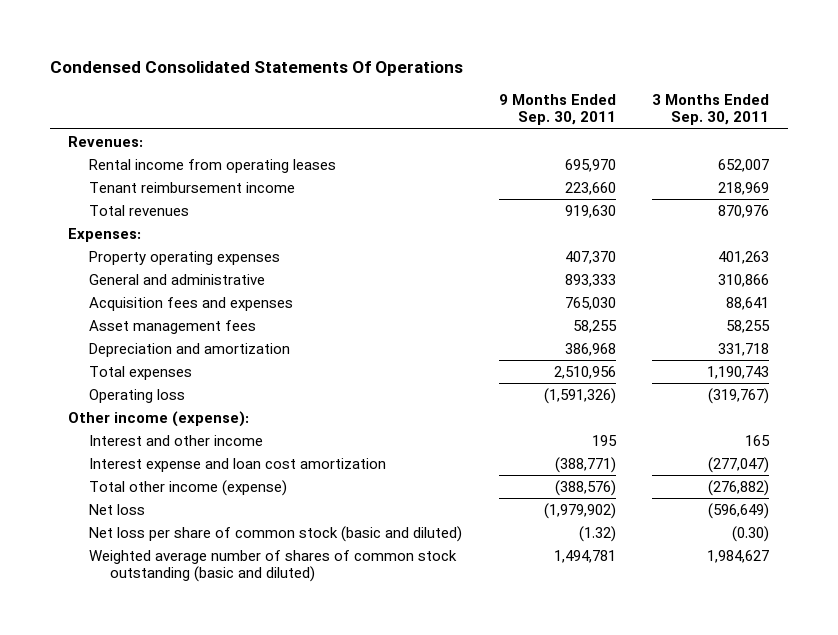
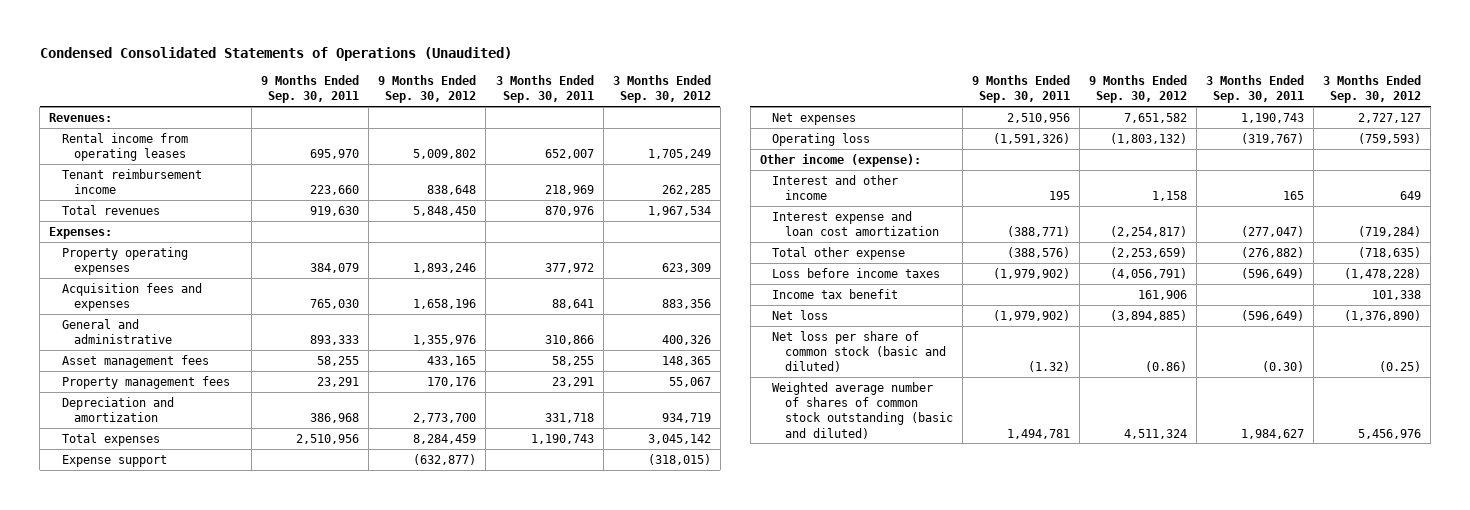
- Condensed Consolidated Statements Of Operations
+ Condensed Consolidated Statements of Operations (Unaudited)
- | 9 Months Ended Sep. 30, 2011 | 3 Months Ended Sep. 30, 2011
+ | 9 Months Ended Sep. 30, 2011 | 9 Months Ended Sep. 30, 2012 | 3 Months Ended Sep. 30, 2011 | 3 Months Ended Sep. 30, 2012
- Property operating expenses | 407,370 | 401,263
+ Property operating expenses | 384,079 | 1,893,246 | 377,972 | 623,309
moved down: General and administrative | 893,333 | 1,355,976 | 310,866 | 400,326
+ Property management fees | 23,291 | 170,176 | 23,291 | 55,067
+ Expense support | | (632,877) | | (318,015)
+ Net expenses | 2,510,956 | 7,651,582 | 1,190,743 | 2,727,127
- Total other income (expense) | (388,576) | (276,882)
+ Total other expense | (388,576) | (2,253,659) | (276,882) | (718,635)
+ Loss before income taxes | (1,979,902) | (4,056,791) | (596,649) | (1,478,228)
+ Income tax benefit | | 161,906 | | 101,338

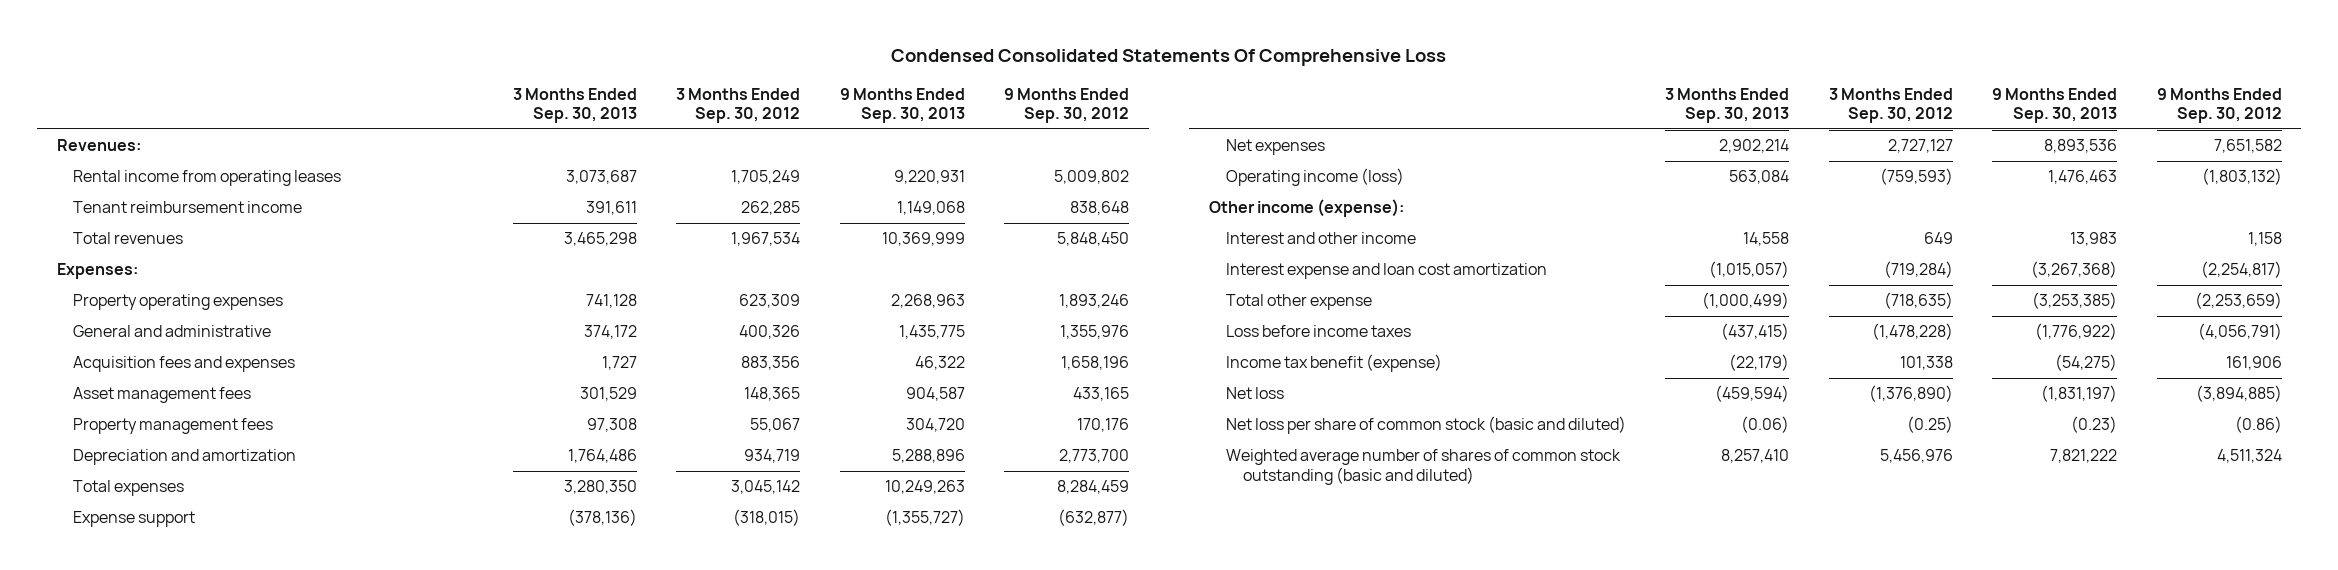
- Condensed Consolidated Statements of Operations (Unaudited)
+ Condensed Consolidated Statements Of Comprehensive Loss
- | 9 Months Ended Sep. 30, 2011 | 9 Months Ended Sep. 30, 2012 | 3 Months Ended Sep. 30, 2011 | 3 Months Ended Sep. 30, 2012
+ | 3 Months Ended Sep. 30, 2013 | 3 Months Ended Sep. 30, 2012 | 9 Months Ended Sep. 30, 2013 | 9 Months Ended Sep. 30, 2012
moved down: Acquisition fees and expenses | 1,727 | 883,356 | 46,322 | 1,658,196
- Operating loss | (1,591,326) | (1,803,132) | (319,767) | (759,593)
+ Operating income (loss) | 563,084 | (759,593) | 1,476,463 | (1,803,132)
- Income tax benefit | | 161,906 | | 101,338
+ Income tax benefit (expense) | (22,179) | 101,338 | (54,275) | 161,906

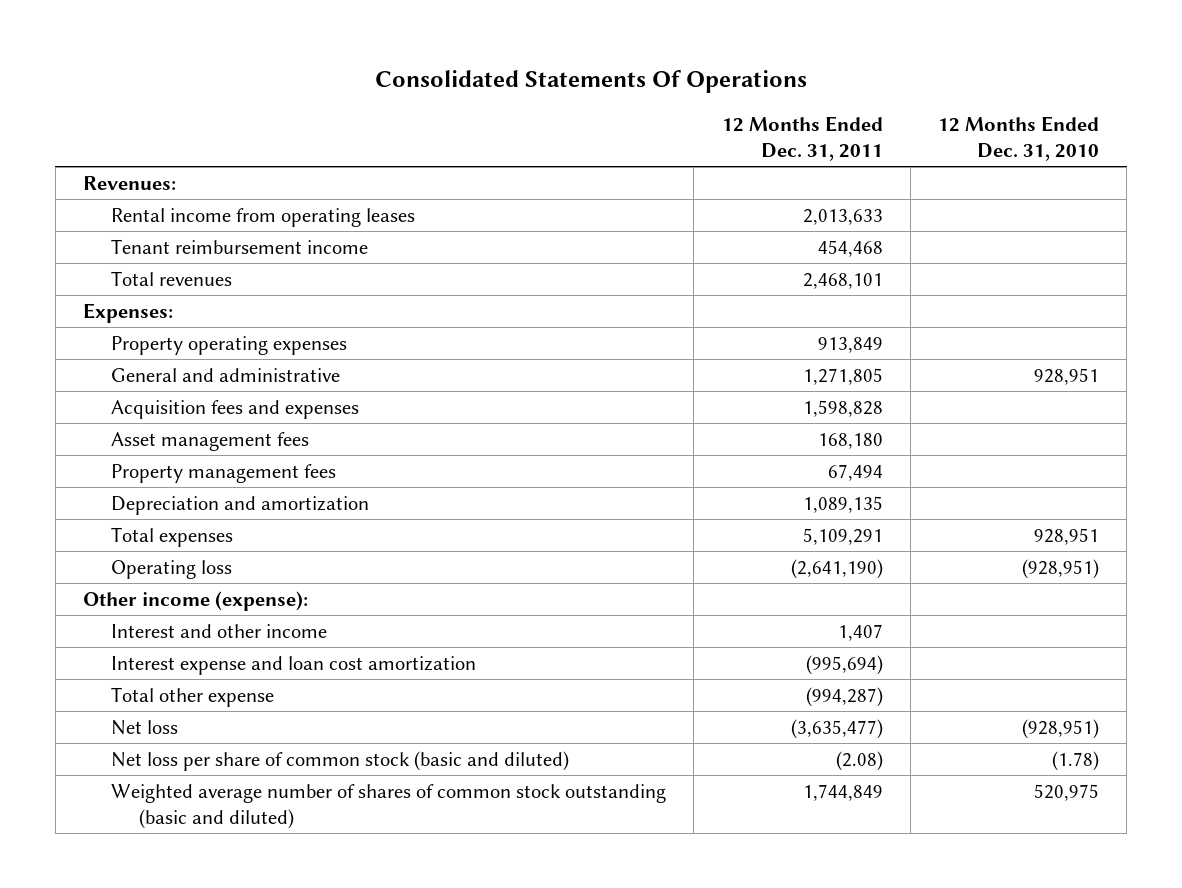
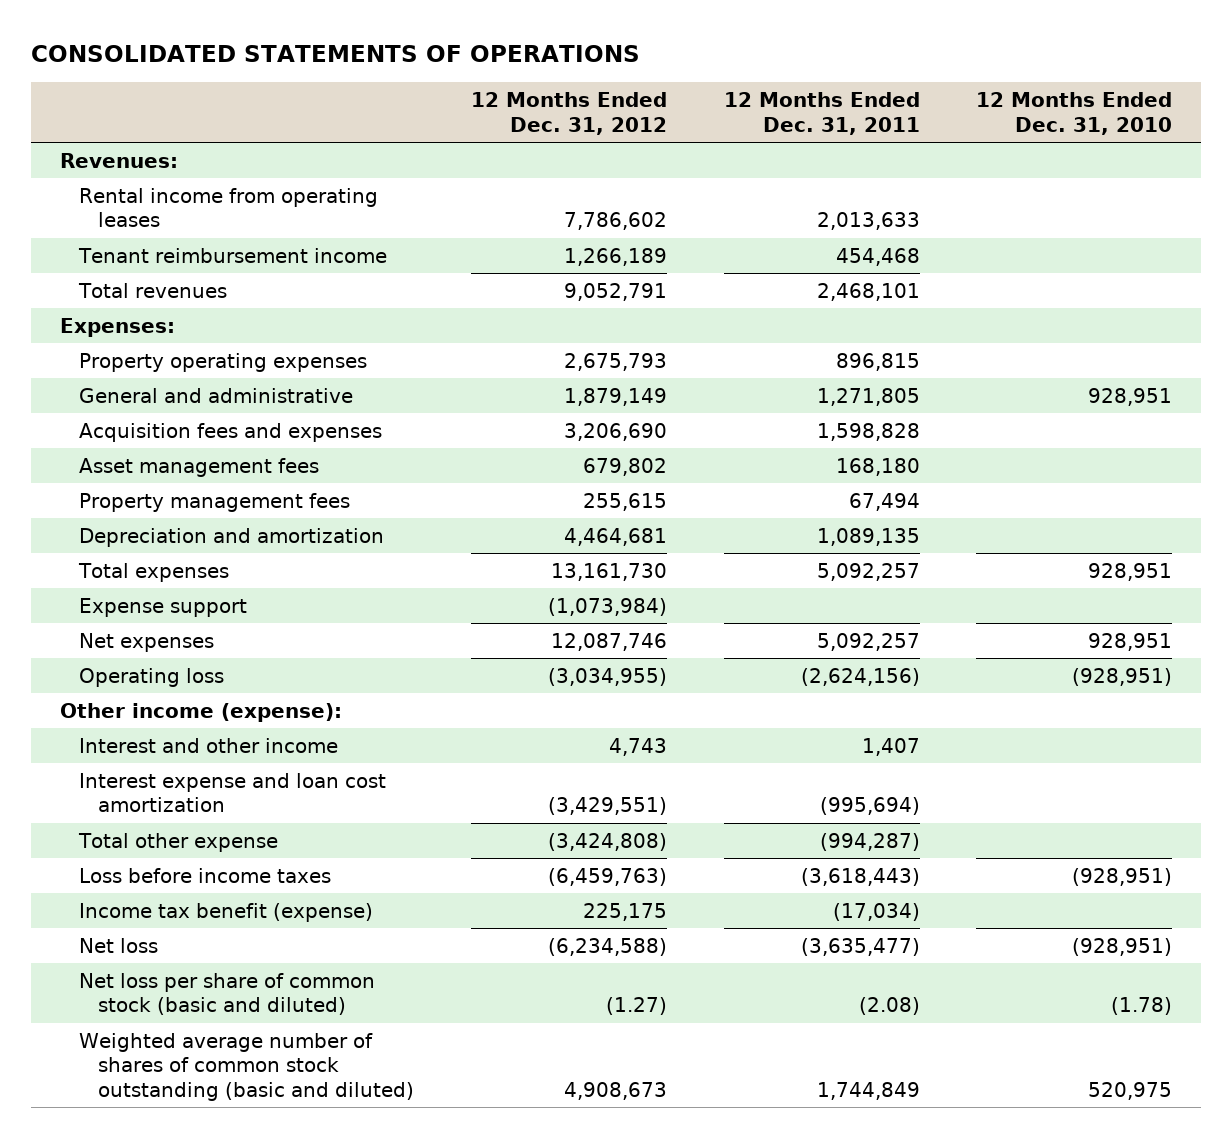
- Consolidated Statements Of Operations
+ CONSOLIDATED STATEMENTS OF OPERATIONS
- | 12 Months Ended Dec. 31, 2011 | 12 Months Ended Dec. 31, 2010
+ | 12 Months Ended Dec. 31, 2012 | 12 Months Ended Dec. 31, 2011 | 12 Months Ended Dec. 31, 2010
- Property operating expenses | 913,849 |
+ Property operating expenses | 2,675,793 | 896,815 |
- Total expenses | 5,109,291 | 928,951
- Operating loss | (2,641,190) | (928,951)
+ Total expenses | 13,161,730 | 5,092,257 | 928,951
+ Expense support | (1,073,984) | |
+ Net expenses | 12,087,746 | 5,092,257 | 928,951
+ Operating loss | (3,034,955) | (2,624,156) | (928,951)
+ Loss before income taxes | (6,459,763) | (3,618,443) | (928,951)
+ Income tax benefit (expense) | 225,175 | (17,034) |

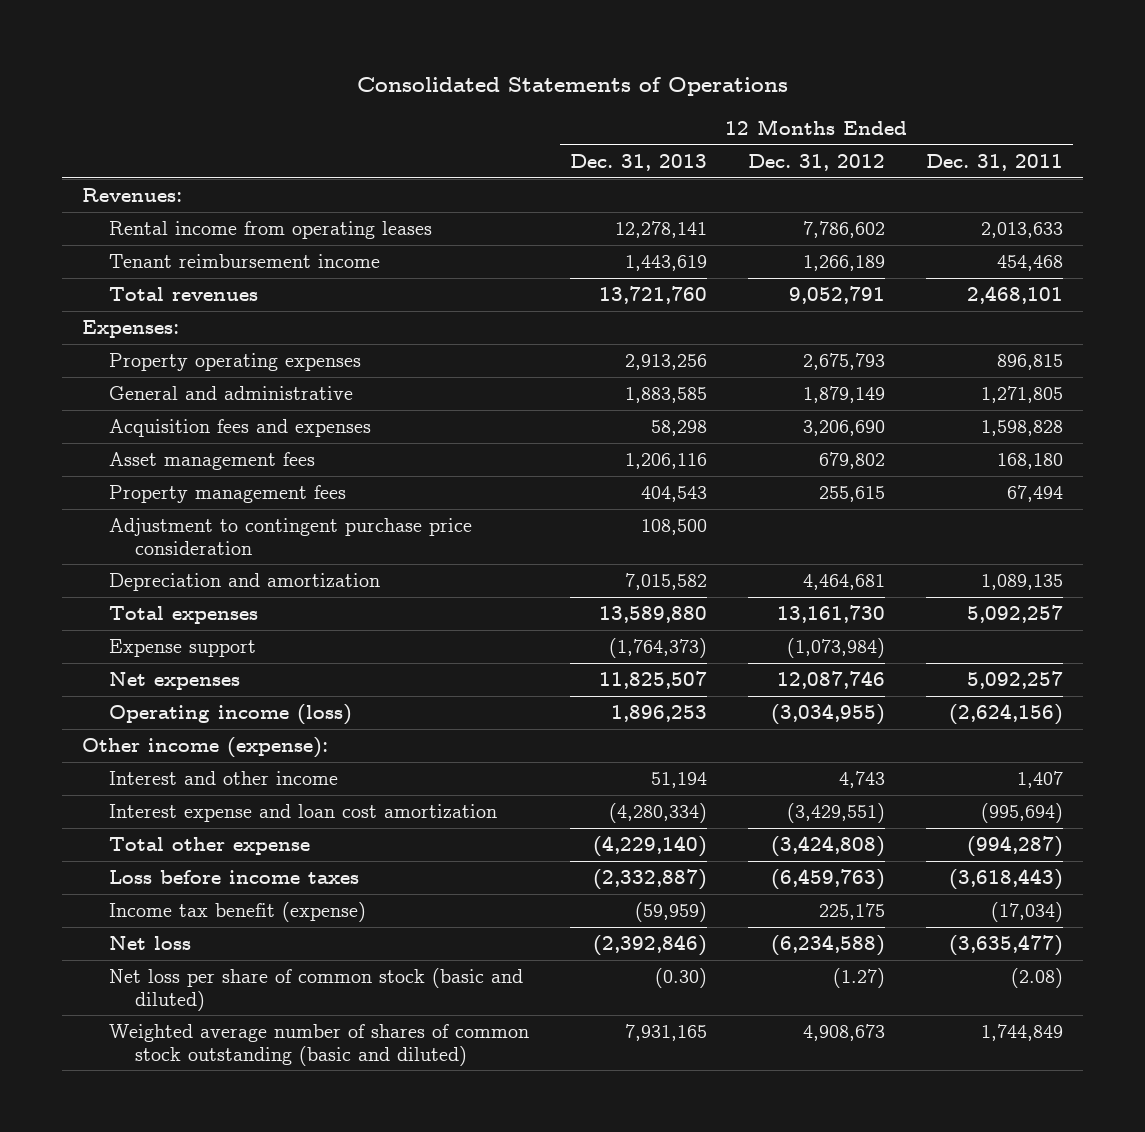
- CONSOLIDATED STATEMENTS OF OPERATIONS
+ Consolidated Statements of Operations
- | 12 Months Ended Dec. 31, 2012 | 12 Months Ended Dec. 31, 2011 | 12 Months Ended Dec. 31, 2010
+ | 12 Months Ended Dec. 31, 2013 | 12 Months Ended Dec. 31, 2012 | 12 Months Ended Dec. 31, 2011
+ Adjustment to contingent purchase price consideration | 108,500 | |
- Operating loss | (3,034,955) | (2,624,156) | (928,951)
+ Operating income (loss) | 1,896,253 | (3,034,955) | (2,624,156)

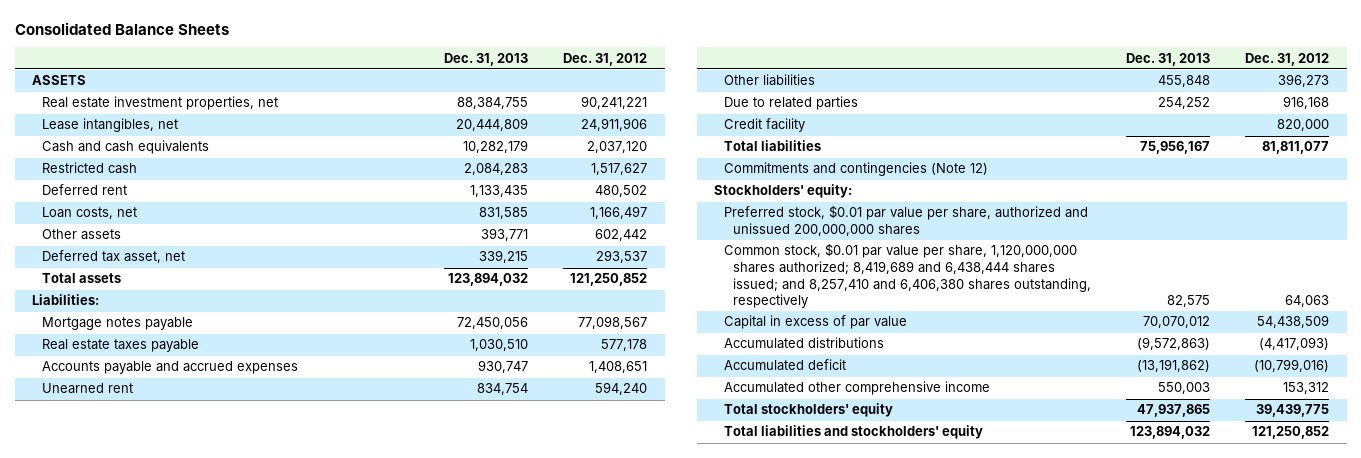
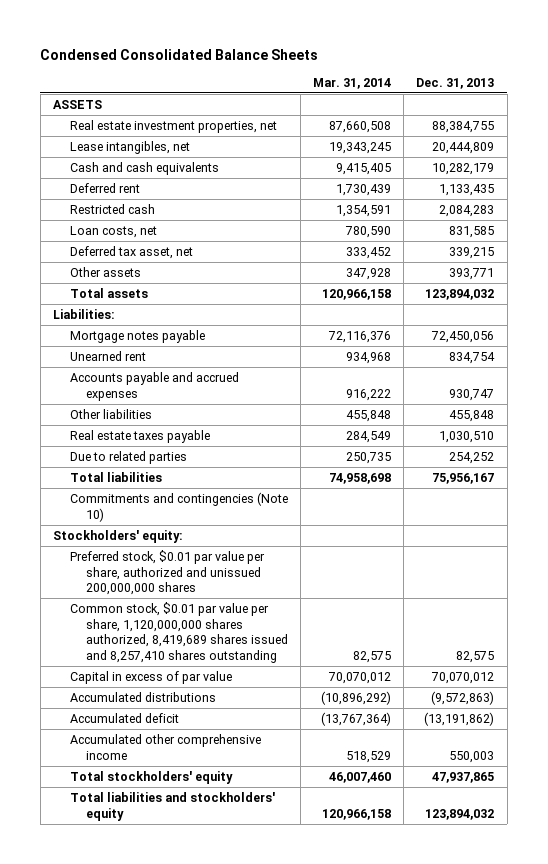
- Consolidated Balance Sheets
+ Condensed Consolidated Balance Sheets
- | Dec. 31, 2013 | Dec. 31, 2012
+ | Mar. 31, 2014 | Dec. 31, 2013
moved down: Restricted cash | 1,354,591 | 2,084,283
moved down: Other assets | 347,928 | 393,771
moved down: Accounts payable and accrued expenses | 916,222 | 930,747
moved down: Real estate taxes payable | 284,549 | 1,030,510
- Credit facility | | 820,000
- Commitments and contingencies (Note 12)
+ Commitments and contingencies (Note 10)
- Common stock, $0.01 par value per share, 1,120,000,000 shares authorized; 8,419,689 and 6,438,444 shares issued; and 8,257,410 and 6,406,380 shares outstanding, respectively | 82,575 | 64,063
+ Common stock, $0.01 par value per share, 1,120,000,000 shares authorized, 8,419,689 shares issued and 8,257,410 shares outstanding | 82,575 | 82,575

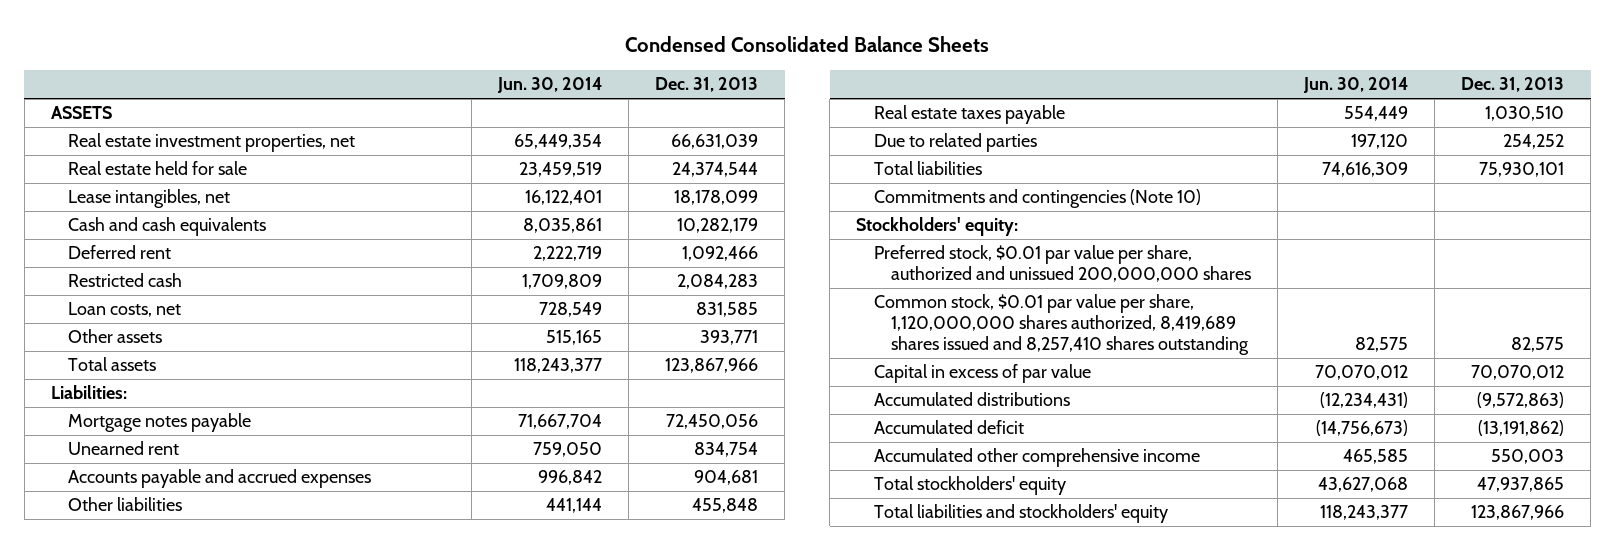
- | Mar. 31, 2014 | Dec. 31, 2013
+ | Jun. 30, 2014 | Dec. 31, 2013
- Real estate investment properties, net | 87,660,508 | 88,384,755
- Lease intangibles, net | 19,343,245 | 20,444,809
+ Real estate investment properties, net | 65,449,354 | 66,631,039
+ Real estate held for sale | 23,459,519 | 24,374,544
+ Lease intangibles, net | 16,122,401 | 18,178,099
- Deferred rent | 1,730,439 | 1,133,435
+ Deferred rent | 2,222,719 | 1,092,466
- Deferred tax asset, net | 333,452 | 339,215
- Total assets | 120,966,158 | 123,894,032
+ Total assets | 118,243,377 | 123,867,966
- Accounts payable and accrued expenses | 916,222 | 930,747
+ Accounts payable and accrued expenses | 996,842 | 904,681
- Total liabilities | 74,958,698 | 75,956,167
+ Total liabilities | 74,616,309 | 75,930,101
- Total liabilities and stockholders' equity | 120,966,158 | 123,894,032
+ Total liabilities and stockholders' equity | 118,243,377 | 123,867,966

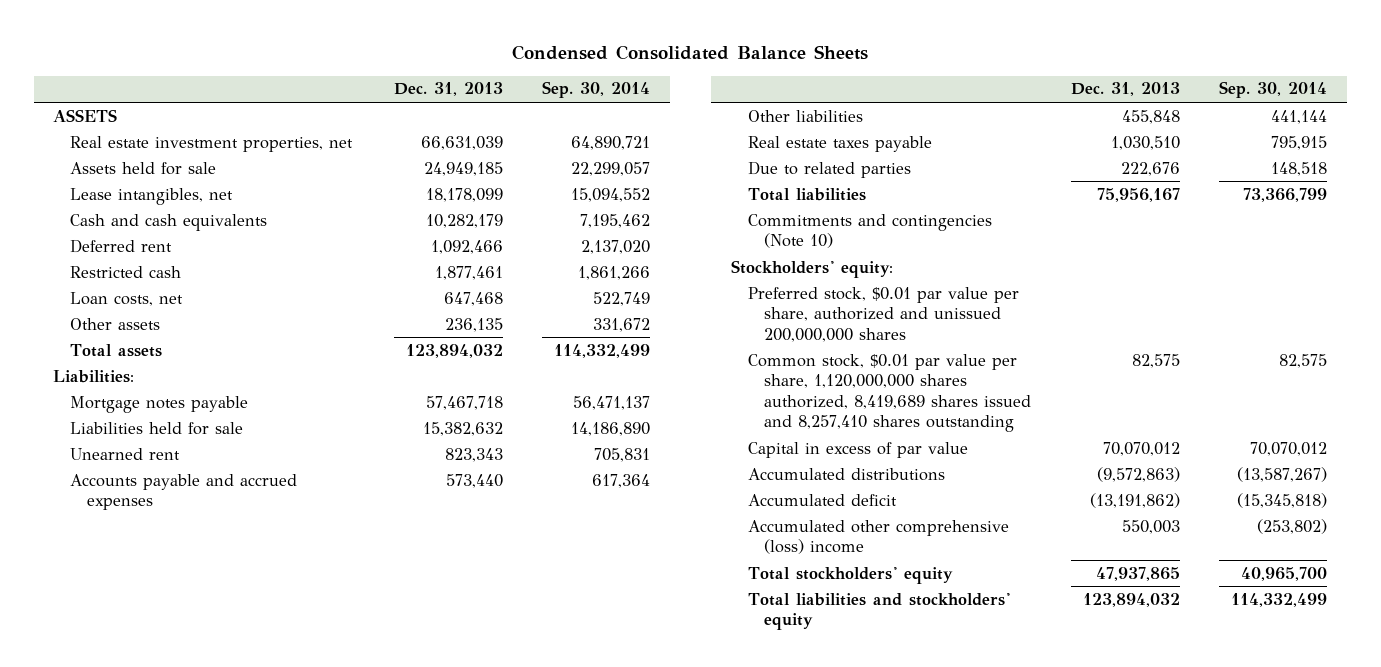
- | Jun. 30, 2014 | Dec. 31, 2013
+ | Dec. 31, 2013 | Sep. 30, 2014
- Real estate held for sale | 23,459,519 | 24,374,544
+ Assets held for sale | 24,949,185 | 22,299,057
- Restricted cash | 1,709,809 | 2,084,283
- Loan costs, net | 728,549 | 831,585
- Other assets | 515,165 | 393,771
- Total assets | 118,243,377 | 123,867,966
+ Restricted cash | 1,877,461 | 1,861,266
+ Loan costs, net | 647,468 | 522,749
+ Other assets | 236,135 | 331,672
+ Total assets | 123,894,032 | 114,332,499
- Mortgage notes payable | 71,667,704 | 72,450,056
- Unearned rent | 759,050 | 834,754
- Accounts payable and accrued expenses | 996,842 | 904,681
+ Mortgage notes payable | 57,467,718 | 56,471,137
+ Liabilities held for sale | 15,382,632 | 14,186,890
+ Unearned rent | 823,343 | 705,831
+ Accounts payable and accrued expenses | 573,440 | 617,364
- Due to related parties | 197,120 | 254,252
- Total liabilities | 74,616,309 | 75,930,101
+ Due to related parties | 222,676 | 148,518
+ Total liabilities | 75,956,167 | 73,366,799
- Accumulated other comprehensive income | 465,585 | 550,003
+ Accumulated other comprehensive (loss) income | 550,003 | (253,802)
- Total liabilities and stockholders' equity | 118,243,377 | 123,867,966
+ Total liabilities and stockholders' equity | 123,894,032 | 114,332,499

